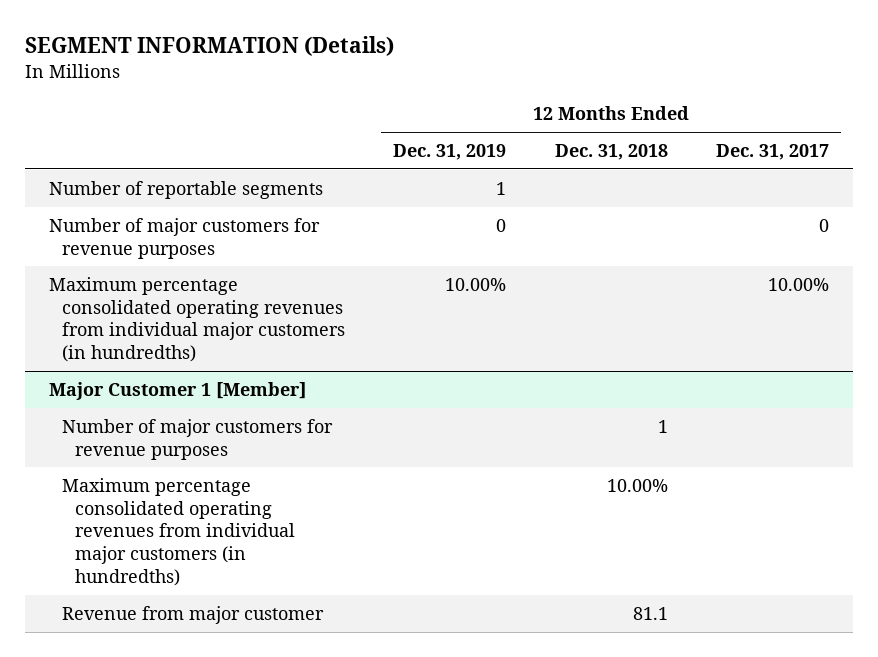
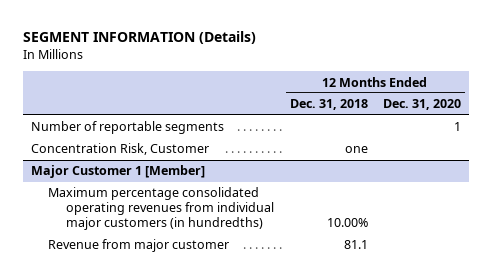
- | 12 Months Ended Dec. 31, 2019 | 12 Months Ended Dec. 31, 2018 | 12 Months Ended Dec. 31, 2017
+ | 12 Months Ended Dec. 31, 2018 | 12 Months Ended Dec. 31, 2020
- Number of major customers for revenue purposes | 0 | | 0
- Maximum percentage consolidated operating revenues from individual major customers (in hundredths) | 10.00% | | 10.00%
+ Concentration Risk, Customer | one |
@ Major Customer 1 [Member]
- Number of major customers for revenue purposes | | 1 |

